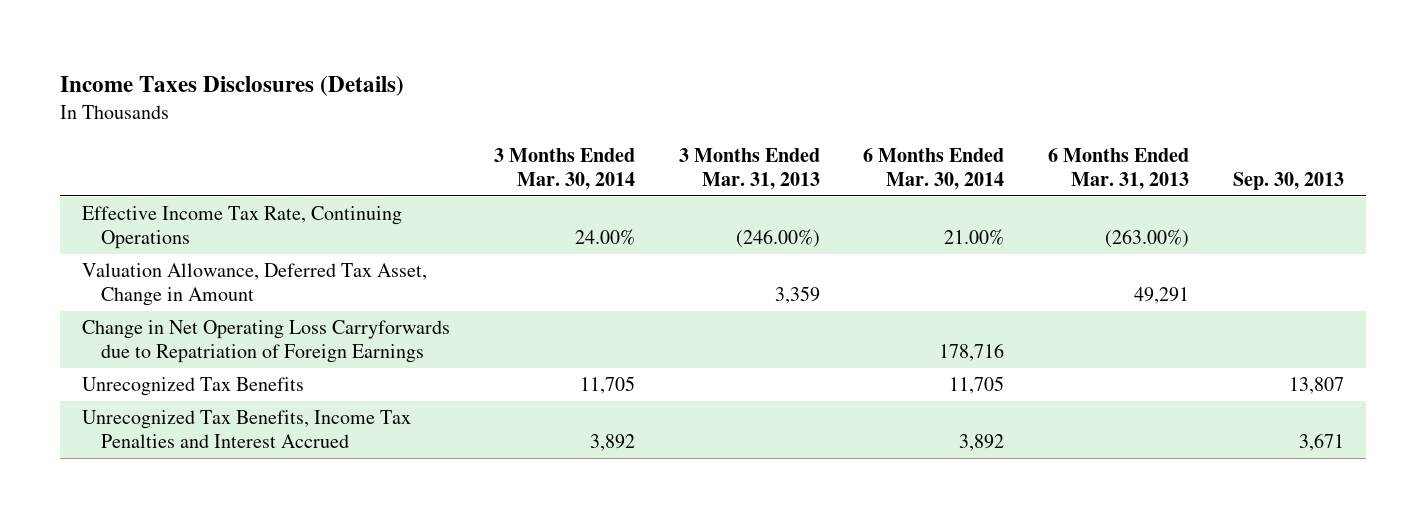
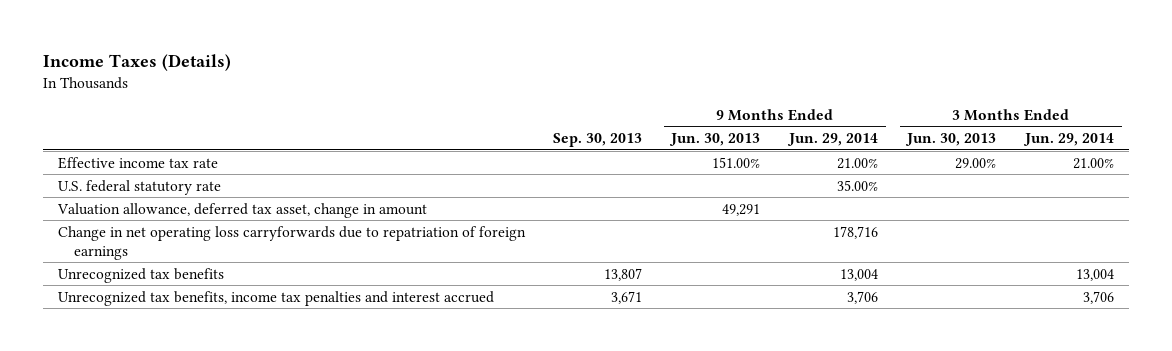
- Income Taxes Disclosures (Details)
+ Income Taxes (Details)
- | 3 Months Ended Mar. 30, 2014 | 3 Months Ended Mar. 31, 2013 | 6 Months Ended Mar. 30, 2014 | 6 Months Ended Mar. 31, 2013 | Sep. 30, 2013
+ | Sep. 30, 2013 | 9 Months Ended Jun. 30, 2013 | 9 Months Ended Jun. 29, 2014 | 3 Months Ended Jun. 30, 2013 | 3 Months Ended Jun. 29, 2014
- Effective Income Tax Rate, Continuing Operations | 24.00% | (246.00%) | 21.00% | (263.00%) |
- Valuation Allowance, Deferred Tax Asset, Change in Amount | | 3,359 | | 49,291 |
- Change in Net Operating Loss Carryforwards due to Repatriation of Foreign Earnings | | | 178,716 | |
- Unrecognized Tax Benefits | 11,705 | | 11,705 | | 13,807
- Unrecognized Tax Benefits, Income Tax Penalties and Interest Accrued | 3,892 | | 3,892 | | 3,671
+ Effective income tax rate | | 151.00% | 21.00% | 29.00% | 21.00%
+ U.S. federal statutory rate | | | 35.00% | |
+ Valuation allowance, deferred tax asset, change in amount | | 49,291 | | |
+ Change in net operating loss carryforwards due to repatriation of foreign earnings | | | 178,716 | |
+ Unrecognized tax benefits | 13,807 | | 13,004 | | 13,004
+ Unrecognized tax benefits, income tax penalties and interest accrued | 3,671 | | 3,706 | | 3,706

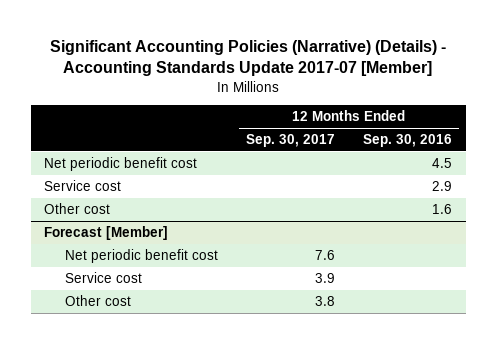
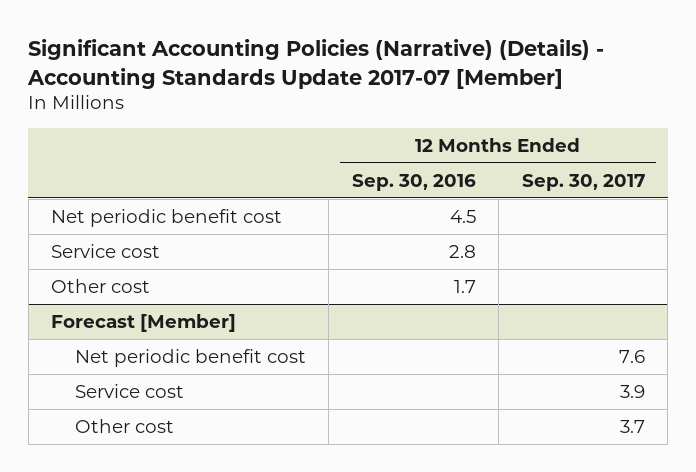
- | 12 Months Ended Sep. 30, 2017 | 12 Months Ended Sep. 30, 2016
+ | 12 Months Ended Sep. 30, 2016 | 12 Months Ended Sep. 30, 2017
- Service cost | | 2.9
- Other cost | | 1.6
+ Service cost | 2.8 |
+ Other cost | 1.7 |
@ Forecast [Member]
- Other cost | 3.8 |
+ Other cost | | 3.7

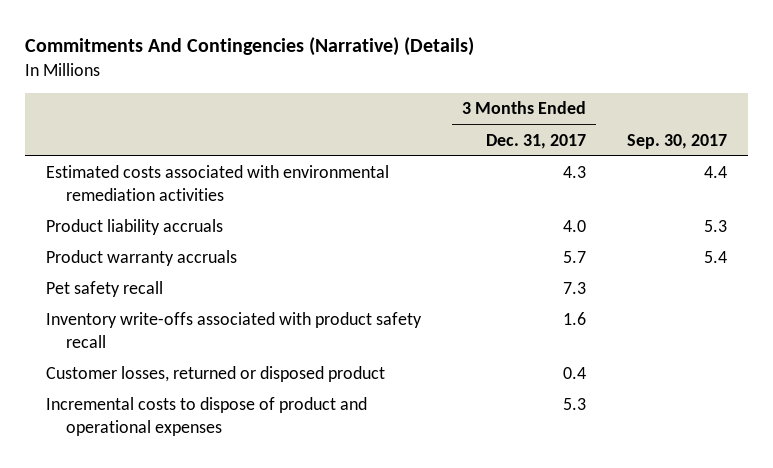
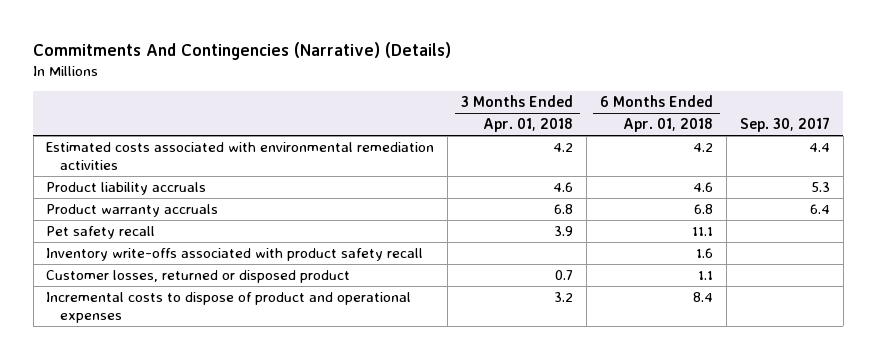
- | 3 Months Ended Dec. 31, 2017 | Sep. 30, 2017
+ | 3 Months Ended Apr. 01, 2018 | 6 Months Ended Apr. 01, 2018 | Sep. 30, 2017
- Product warranty accruals | 5.7 | 5.4
+ Product warranty accruals | 6.8 | 6.8 | 6.4

